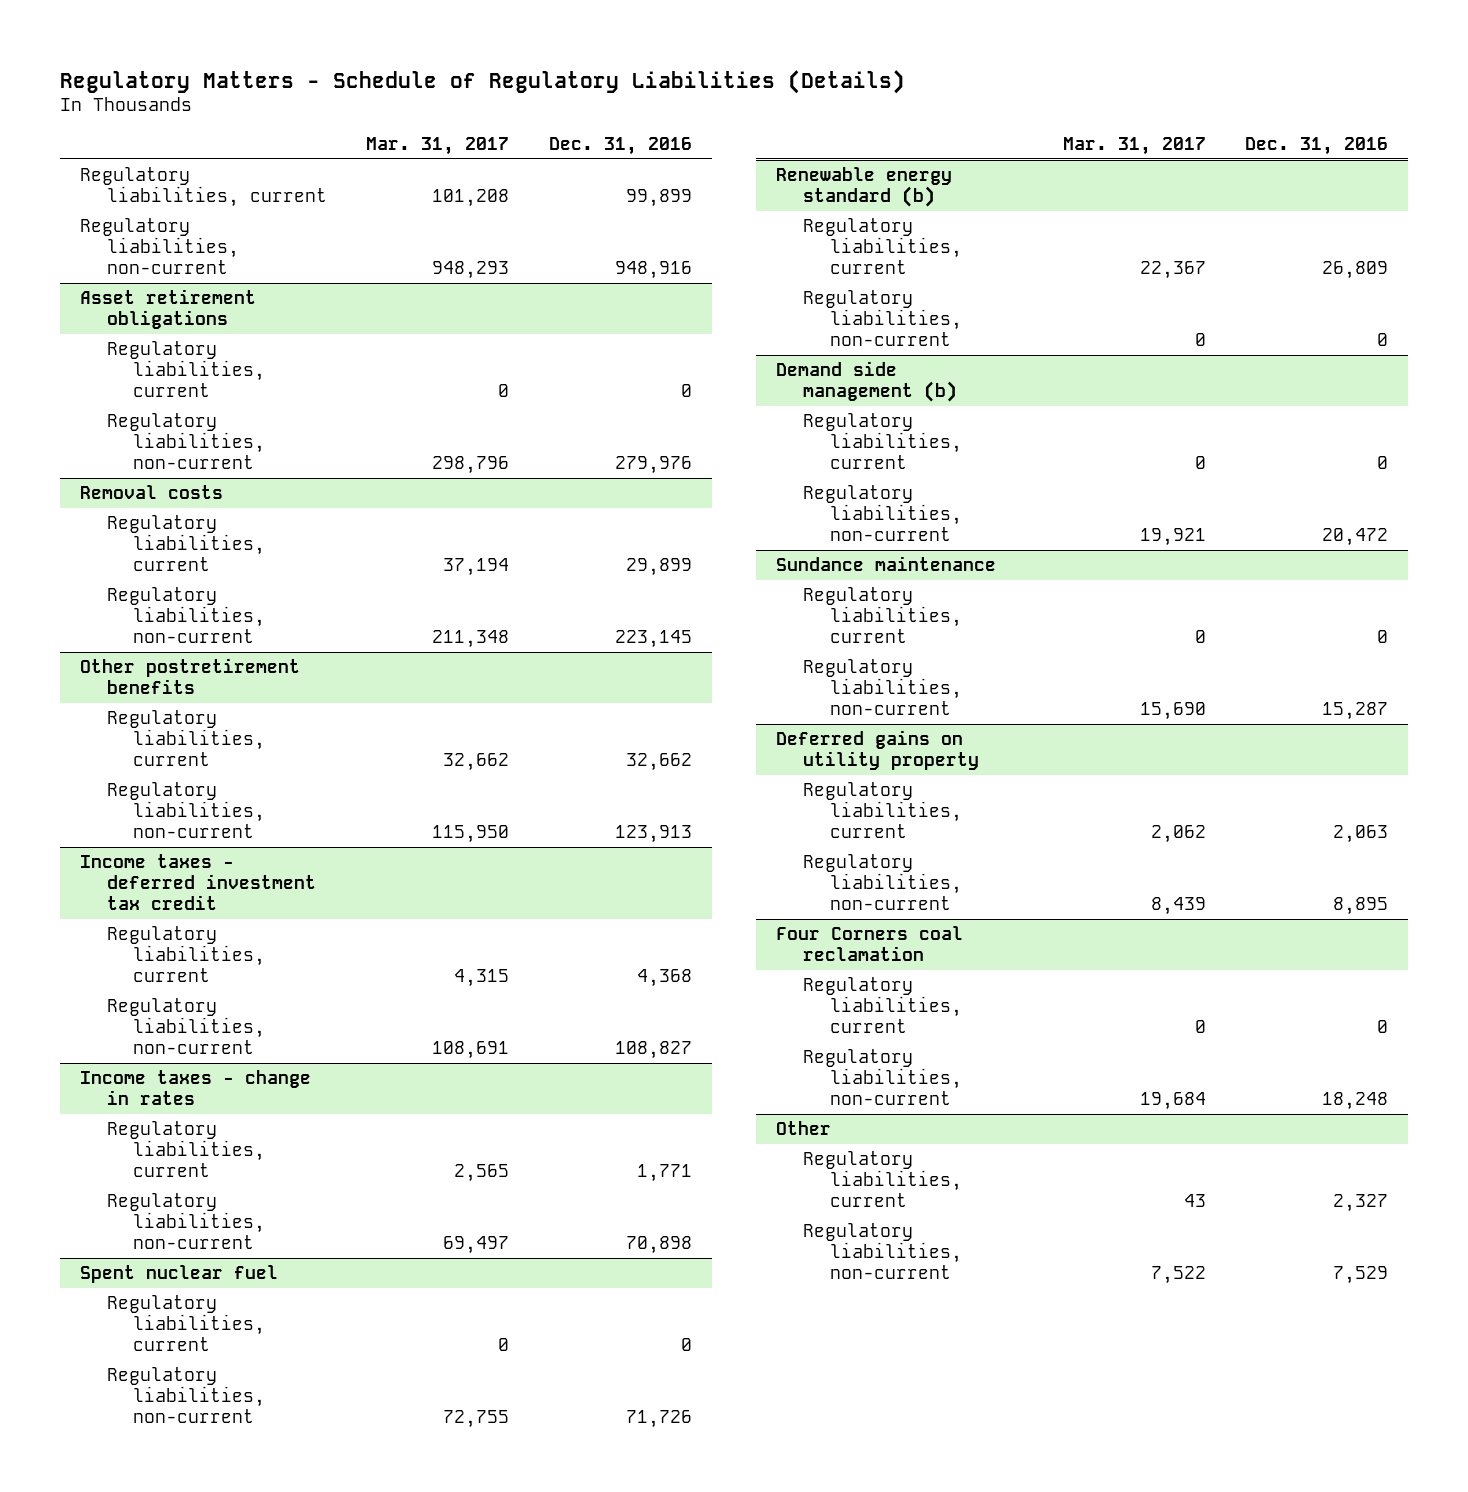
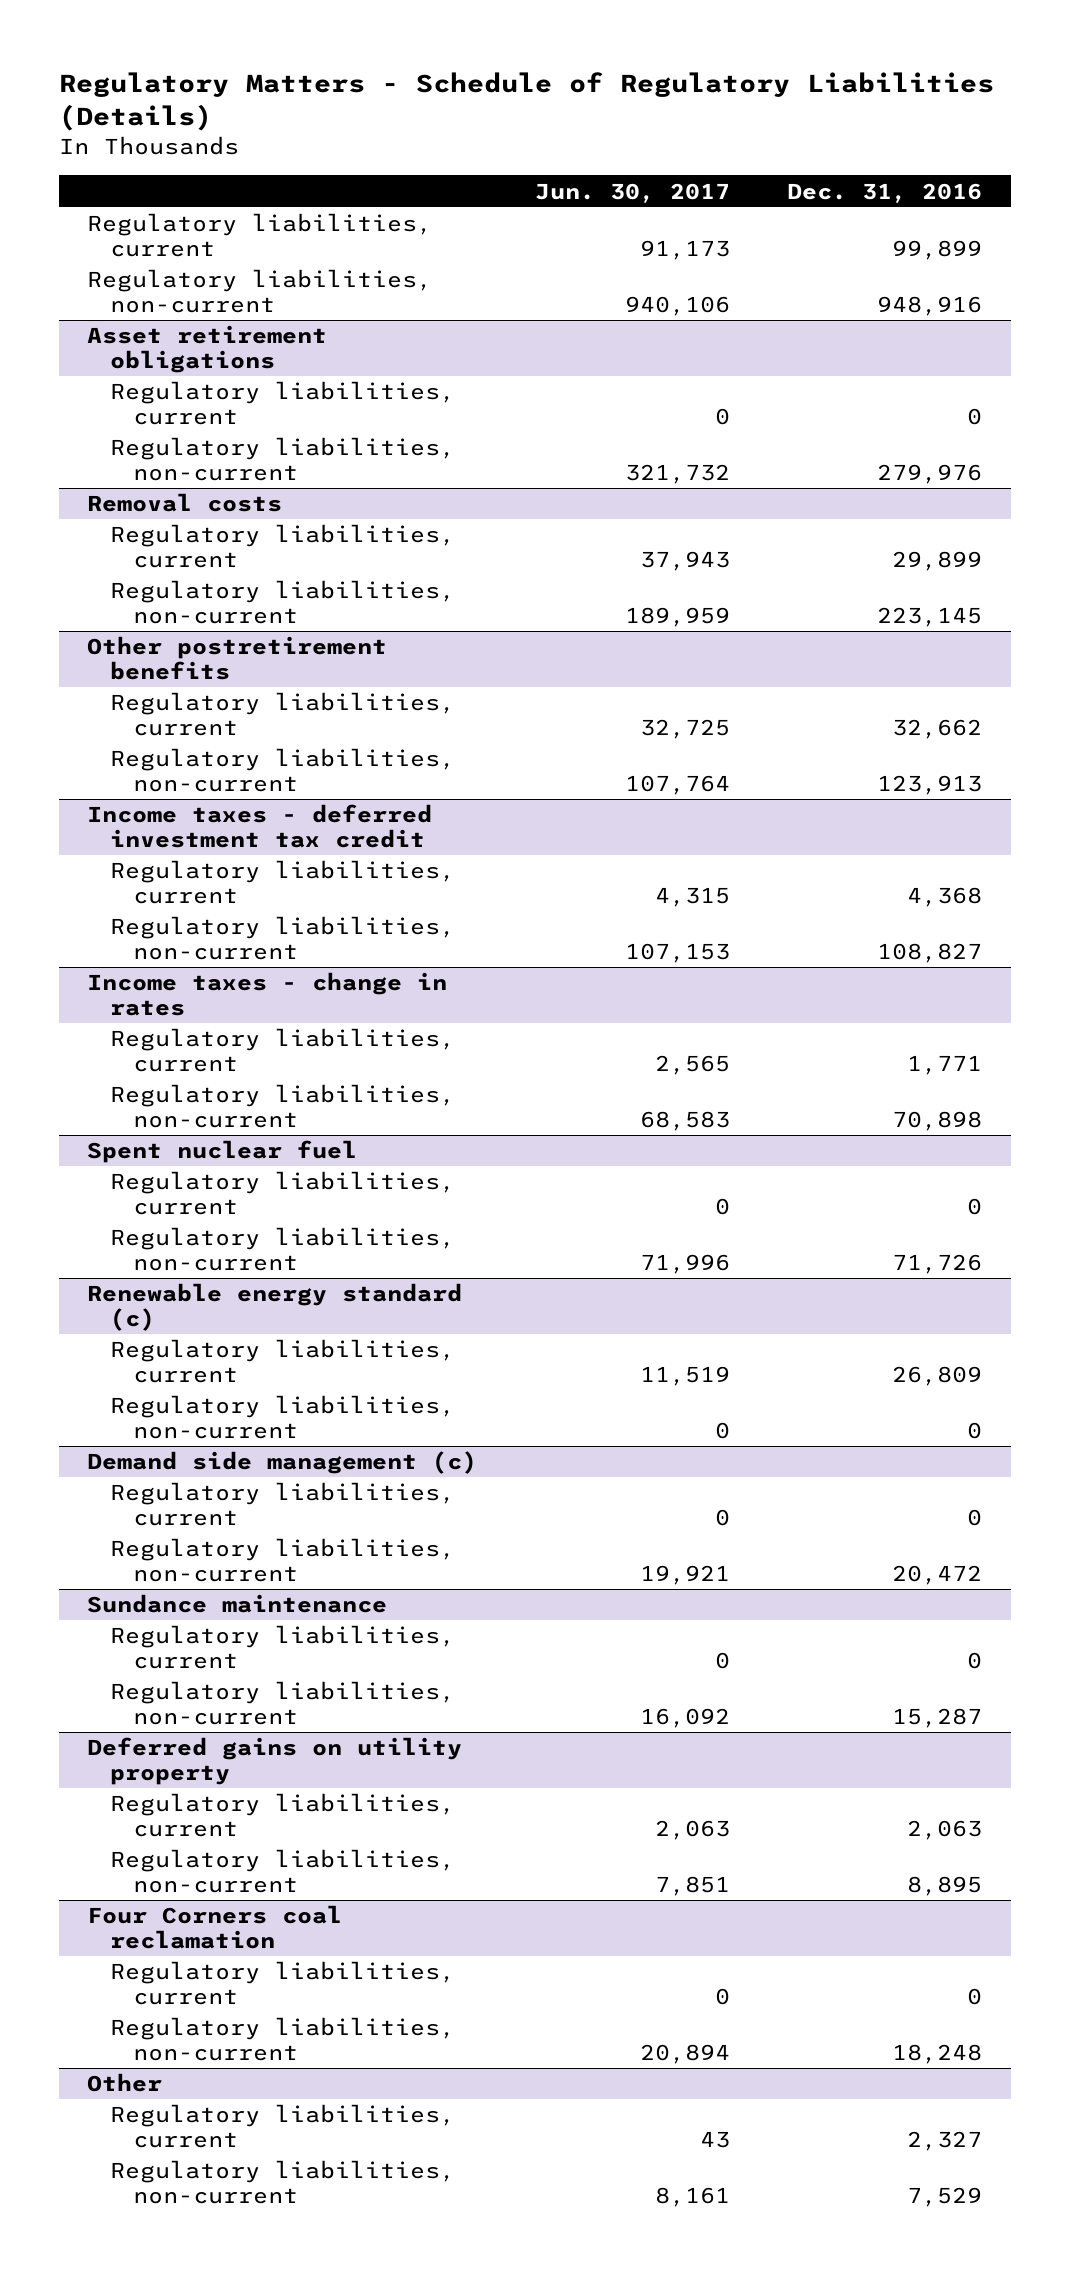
- | Mar. 31, 2017 | Dec. 31, 2016
+ | Jun. 30, 2017 | Dec. 31, 2016
- Renewable energy standard (b)
+ Renewable energy standard (c)
- Demand side management (b)
+ Demand side management (c)

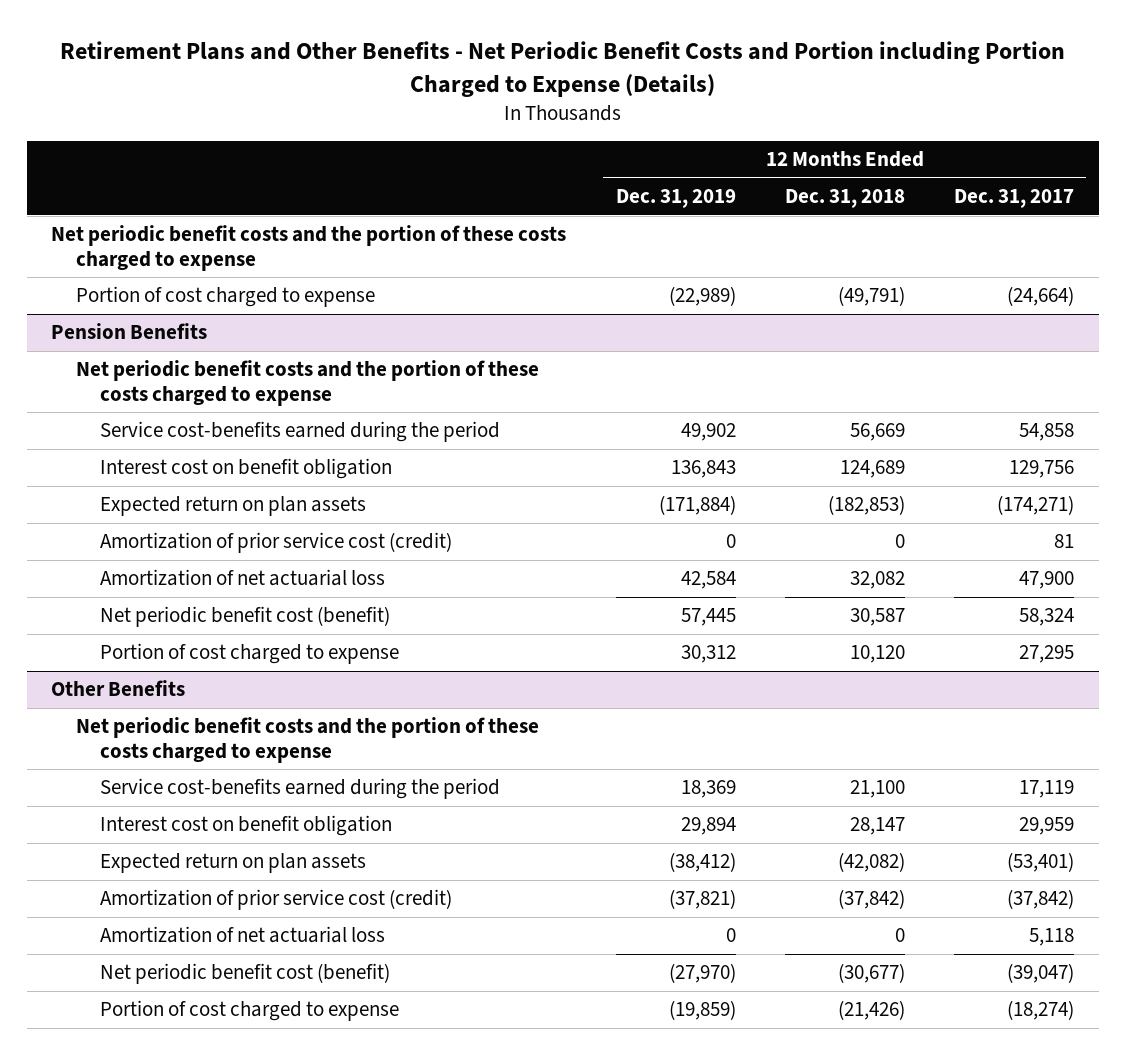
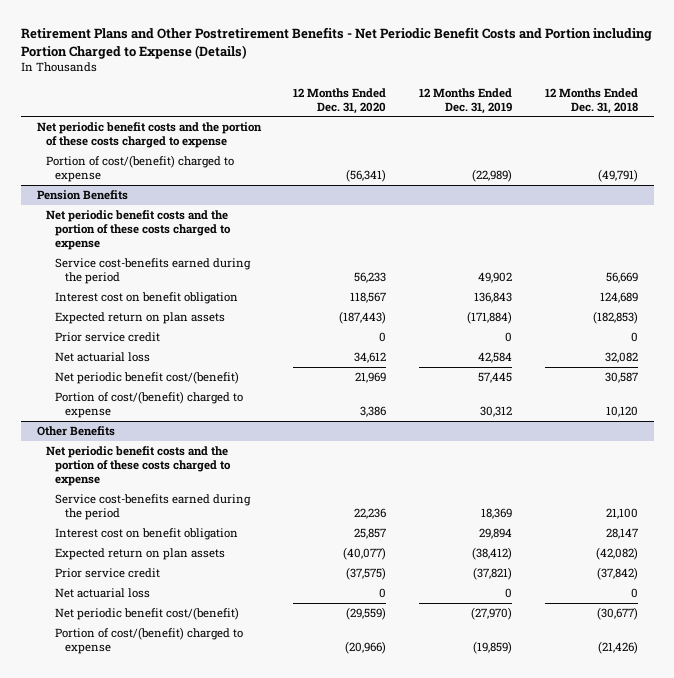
- Retirement Plans and Other Benefits - Net Periodic Benefit Costs and Portion including Portion Charged to Expense (Details)
+ Retirement Plans and Other Postretirement Benefits - Net Periodic Benefit Costs and Portion including Portion Charged to Expense (Details)
- | 12 Months Ended Dec. 31, 2019 | 12 Months Ended Dec. 31, 2018 | 12 Months Ended Dec. 31, 2017
+ | 12 Months Ended Dec. 31, 2020 | 12 Months Ended Dec. 31, 2019 | 12 Months Ended Dec. 31, 2018
- Portion of cost charged to expense | (22,989) | (49,791) | (24,664)
+ Portion of cost/(benefit) charged to expense | (56,341) | (22,989) | (49,791)
@ Pension Benefits
- Amortization of prior service cost (credit) | 0 | 0 | 81
- Amortization of net actuarial loss | 42,584 | 32,082 | 47,900
- Net periodic benefit cost (benefit) | 57,445 | 30,587 | 58,324
- Portion of cost charged to expense | 30,312 | 10,120 | 27,295
+ Prior service credit | 0 | 0 | 0
+ Net actuarial loss | 34,612 | 42,584 | 32,082
+ Net periodic benefit cost/(benefit) | 21,969 | 57,445 | 30,587
+ Portion of cost/(benefit) charged to expense | 3,386 | 30,312 | 10,120
@ Other Benefits
- Amortization of prior service cost (credit) | (37,821) | (37,842) | (37,842)
- Amortization of net actuarial loss | 0 | 0 | 5,118
- Net periodic benefit cost (benefit) | (27,970) | (30,677) | (39,047)
- Portion of cost charged to expense | (19,859) | (21,426) | (18,274)
+ Prior service credit | (37,575) | (37,821) | (37,842)
+ Net actuarial loss | 0 | 0 | 0
+ Net periodic benefit cost/(benefit) | (29,559) | (27,970) | (30,677)
+ Portion of cost/(benefit) charged to expense | (20,966) | (19,859) | (21,426)

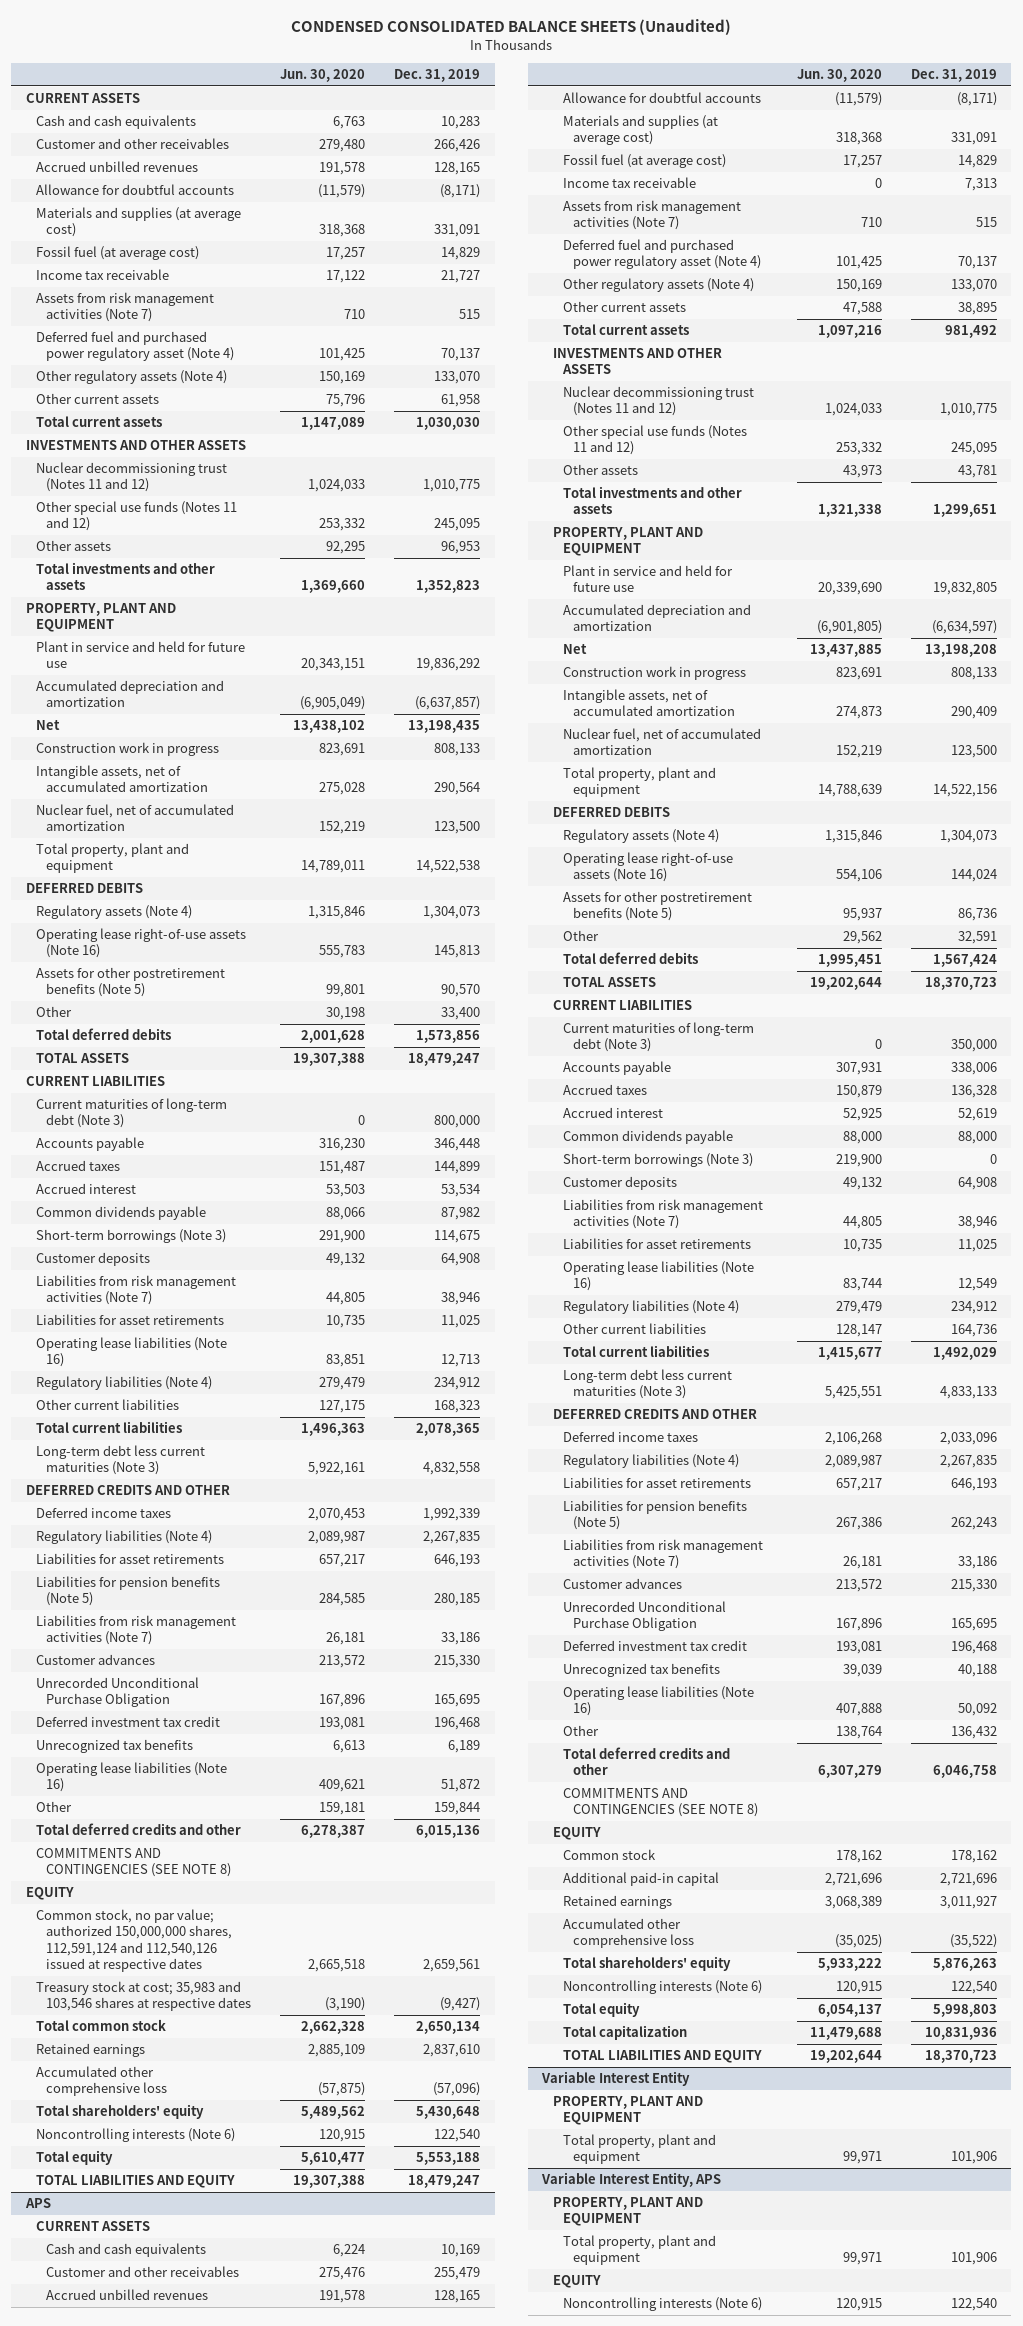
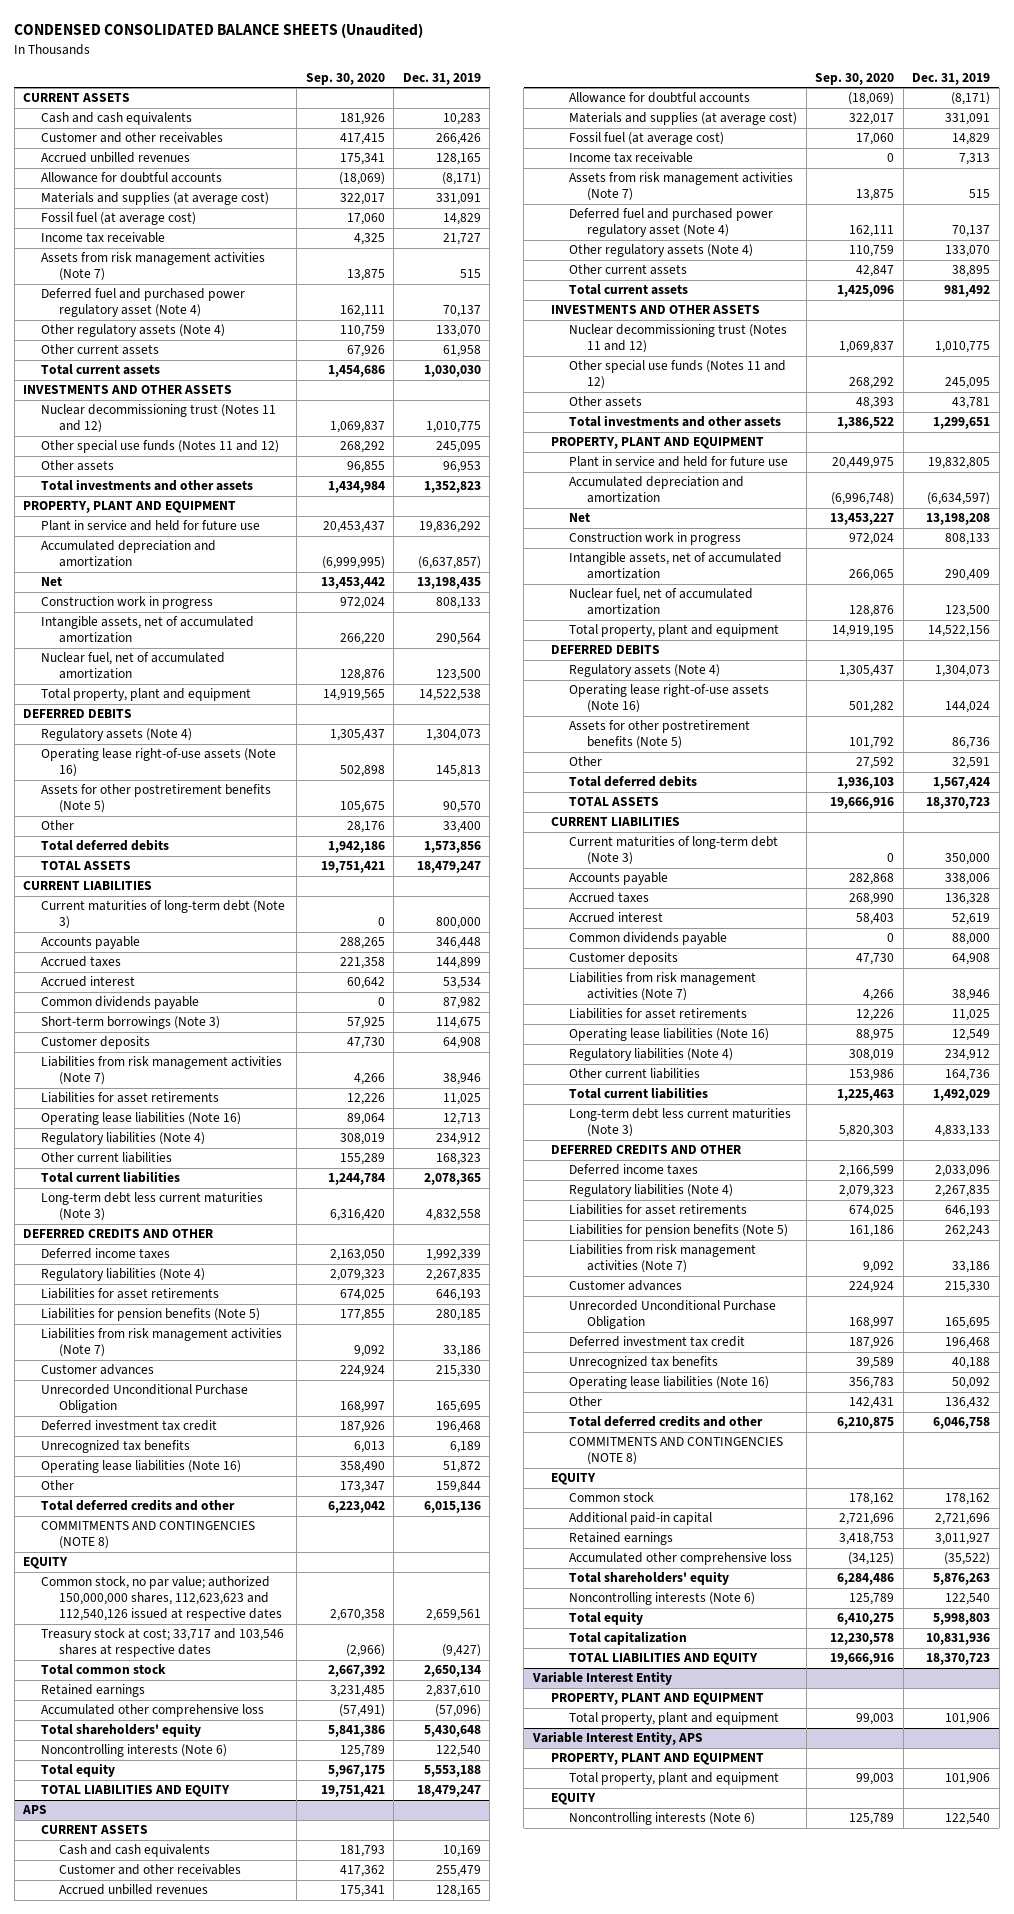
- | Jun. 30, 2020 | Dec. 31, 2019
+ | Sep. 30, 2020 | Dec. 31, 2019
- COMMITMENTS AND CONTINGENCIES (SEE NOTE 8)
+ COMMITMENTS AND CONTINGENCIES (NOTE 8)
- Common stock, no par value; authorized 150,000,000 shares, 112,591,124 and 112,540,126 issued at respective dates | 2,665,518 | 2,659,561
- Treasury stock at cost; 35,983 and 103,546 shares at respective dates | (3,190) | (9,427)
+ Common stock, no par value; authorized 150,000,000 shares, 112,623,623 and 112,540,126 issued at respective dates | 2,670,358 | 2,659,561
+ Treasury stock at cost; 33,717 and 103,546 shares at respective dates | (2,966) | (9,427)
@ APS
- Short-term borrowings (Note 3) | 219,900 | 0
- COMMITMENTS AND CONTINGENCIES (SEE NOTE 8)
+ COMMITMENTS AND CONTINGENCIES (NOTE 8)

